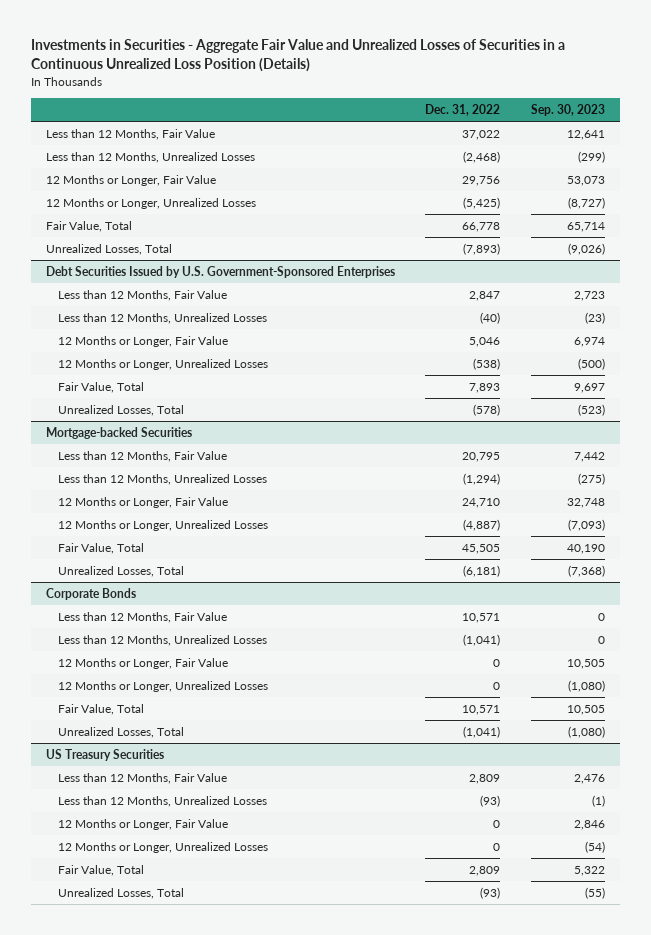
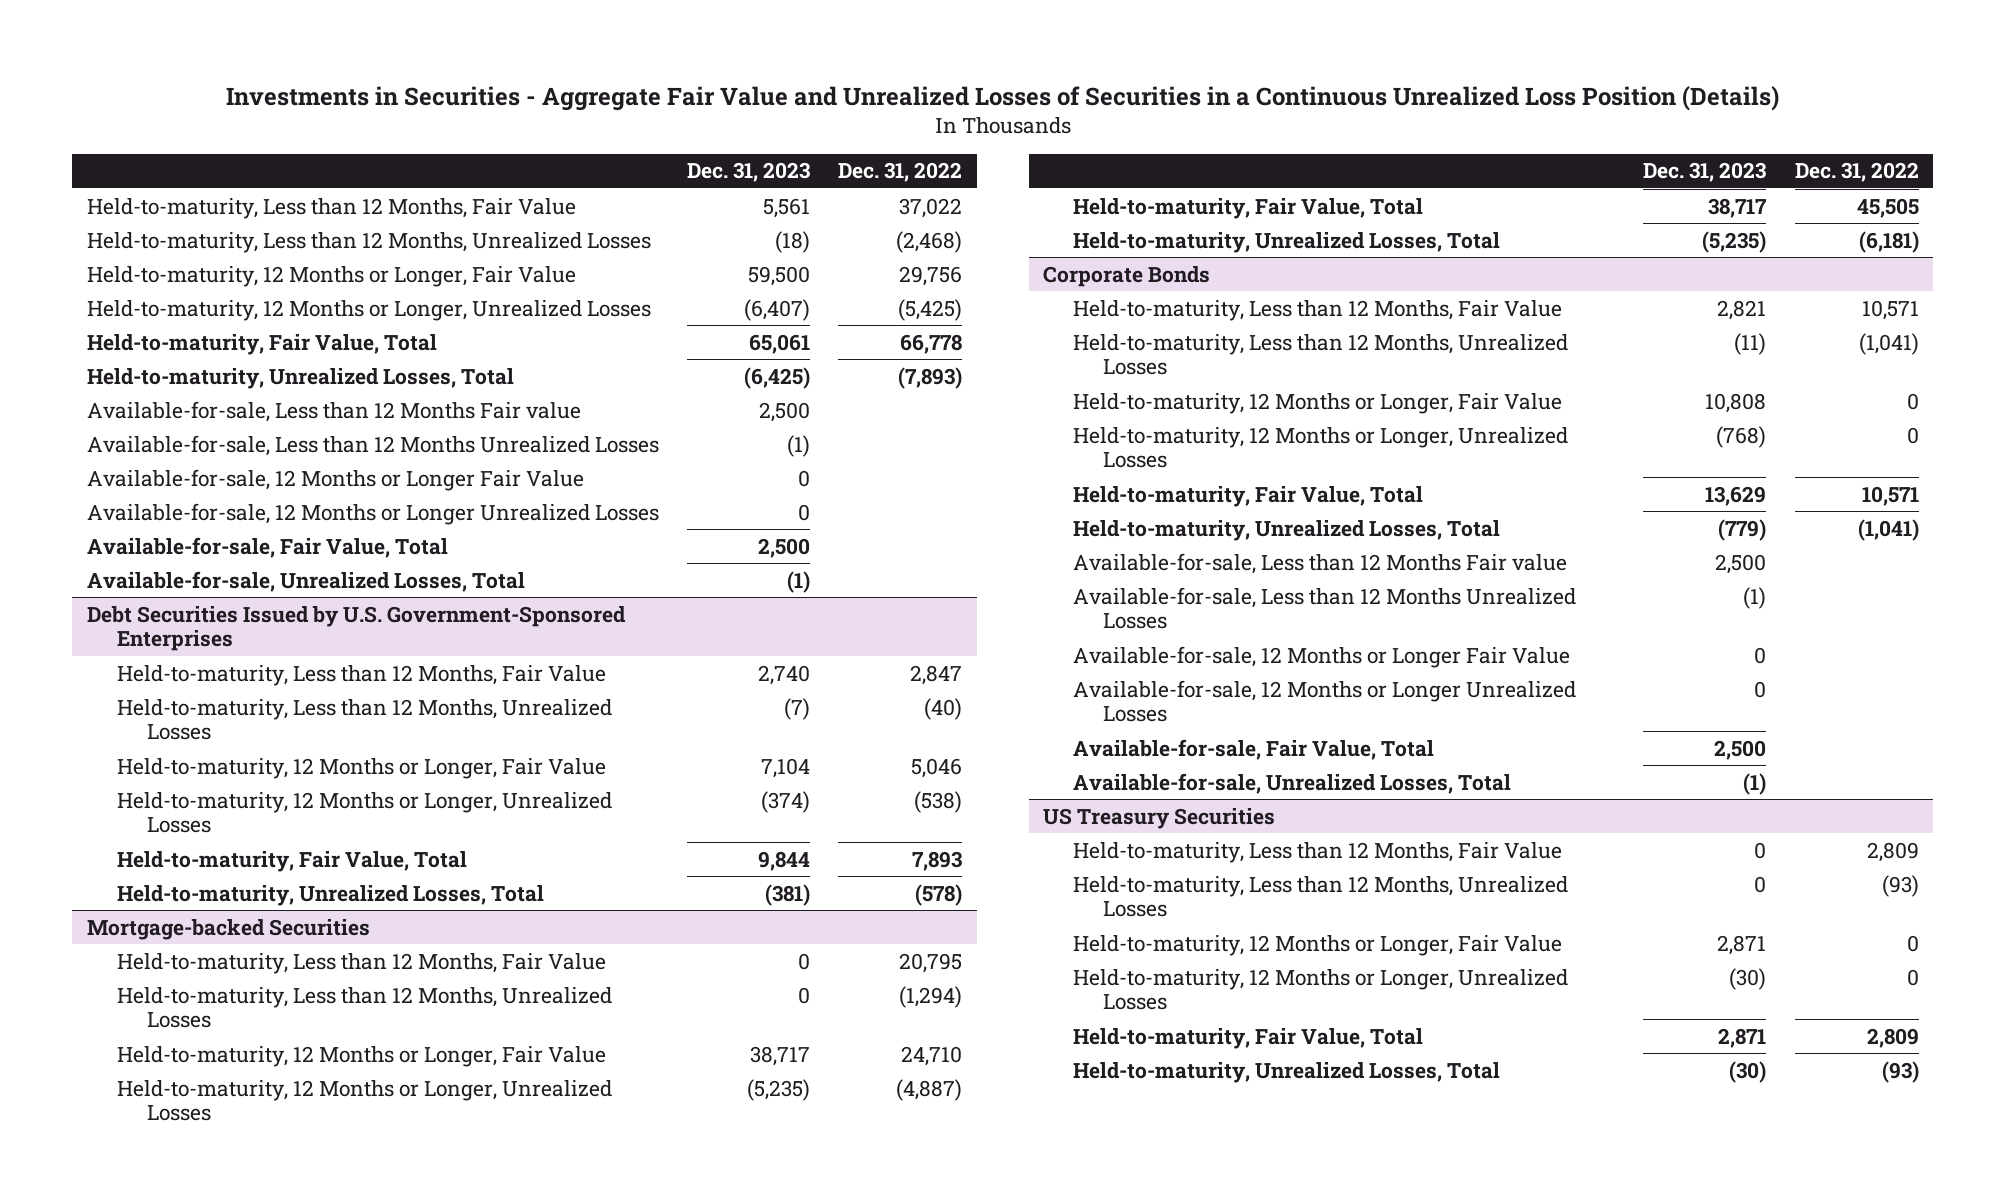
- | Dec. 31, 2022 | Sep. 30, 2023
+ | Dec. 31, 2023 | Dec. 31, 2022
- Less than 12 Months, Fair Value | 37,022 | 12,641
- Less than 12 Months, Unrealized Losses | (2,468) | (299)
- 12 Months or Longer, Fair Value | 29,756 | 53,073
- 12 Months or Longer, Unrealized Losses | (5,425) | (8,727)
- Fair Value, Total | 66,778 | 65,714
- Unrealized Losses, Total | (7,893) | (9,026)
+ Held-to-maturity, Less than 12 Months, Fair Value | 5,561 | 37,022
+ Held-to-maturity, Less than 12 Months, Unrealized Losses | (18) | (2,468)
+ Held-to-maturity, 12 Months or Longer, Fair Value | 59,500 | 29,756
+ Held-to-maturity, 12 Months or Longer, Unrealized Losses | (6,407) | (5,425)
+ Held-to-maturity, Fair Value, Total | 65,061 | 66,778
+ Held-to-maturity, Unrealized Losses, Total | (6,425) | (7,893)
+ Available-for-sale, Less than 12 Months Fair value | 2,500 |
+ Available-for-sale, Less than 12 Months Unrealized Losses | (1) |
+ Available-for-sale, 12 Months or Longer Fair Value | 0 |
+ Available-for-sale, 12 Months or Longer Unrealized Losses | 0 |
+ Available-for-sale, Fair Value, Total | 2,500 |
+ Available-for-sale, Unrealized Losses, Total | (1) |
@ Debt Securities Issued by U.S. Government-Sponsored Enterprises
- Less than 12 Months, Fair Value | 2,847 | 2,723
- Less than 12 Months, Unrealized Losses | (40) | (23)
- 12 Months or Longer, Fair Value | 5,046 | 6,974
- 12 Months or Longer, Unrealized Losses | (538) | (500)
- Fair Value, Total | 7,893 | 9,697
- Unrealized Losses, Total | (578) | (523)
+ Held-to-maturity, Less than 12 Months, Fair Value | 2,740 | 2,847
+ Held-to-maturity, Less than 12 Months, Unrealized Losses | (7) | (40)
+ Held-to-maturity, 12 Months or Longer, Fair Value | 7,104 | 5,046
+ Held-to-maturity, 12 Months or Longer, Unrealized Losses | (374) | (538)
+ Held-to-maturity, Fair Value, Total | 9,844 | 7,893
+ Held-to-maturity, Unrealized Losses, Total | (381) | (578)
@ Mortgage-backed Securities
- Less than 12 Months, Fair Value | 20,795 | 7,442
- Less than 12 Months, Unrealized Losses | (1,294) | (275)
- 12 Months or Longer, Fair Value | 24,710 | 32,748
- 12 Months or Longer, Unrealized Losses | (4,887) | (7,093)
- Fair Value, Total | 45,505 | 40,190
- Unrealized Losses, Total | (6,181) | (7,368)
+ Held-to-maturity, Less than 12 Months, Fair Value | 0 | 20,795
+ Held-to-maturity, Less than 12 Months, Unrealized Losses | 0 | (1,294)
+ Held-to-maturity, 12 Months or Longer, Fair Value | 38,717 | 24,710
+ Held-to-maturity, 12 Months or Longer, Unrealized Losses | (5,235) | (4,887)
+ Held-to-maturity, Fair Value, Total | 38,717 | 45,505
+ Held-to-maturity, Unrealized Losses, Total | (5,235) | (6,181)
@ Corporate Bonds
- Less than 12 Months, Fair Value | 10,571 | 0
- Less than 12 Months, Unrealized Losses | (1,041) | 0
- 12 Months or Longer, Fair Value | 0 | 10,505
- 12 Months or Longer, Unrealized Losses | 0 | (1,080)
- Fair Value, Total | 10,571 | 10,505
- Unrealized Losses, Total | (1,041) | (1,080)
+ Held-to-maturity, Less than 12 Months, Fair Value | 2,821 | 10,571
+ Held-to-maturity, Less than 12 Months, Unrealized Losses | (11) | (1,041)
+ Held-to-maturity, 12 Months or Longer, Fair Value | 10,808 | 0
+ Held-to-maturity, 12 Months or Longer, Unrealized Losses | (768) | 0
+ Held-to-maturity, Fair Value, Total | 13,629 | 10,571
+ Held-to-maturity, Unrealized Losses, Total | (779) | (1,041)
+ Available-for-sale, Less than 12 Months Fair value | 2,500 |
+ Available-for-sale, Less than 12 Months Unrealized Losses | (1) |
+ Available-for-sale, 12 Months or Longer Fair Value | 0 |
+ Available-for-sale, 12 Months or Longer Unrealized Losses | 0 |
+ Available-for-sale, Fair Value, Total | 2,500 |
+ Available-for-sale, Unrealized Losses, Total | (1) |
@ US Treasury Securities
- Less than 12 Months, Fair Value | 2,809 | 2,476
- Less than 12 Months, Unrealized Losses | (93) | (1)
- 12 Months or Longer, Fair Value | 0 | 2,846
- 12 Months or Longer, Unrealized Losses | 0 | (54)
- Fair Value, Total | 2,809 | 5,322
- Unrealized Losses, Total | (93) | (55)
+ Held-to-maturity, Less than 12 Months, Fair Value | 0 | 2,809
+ Held-to-maturity, Less than 12 Months, Unrealized Losses | 0 | (93)
+ Held-to-maturity, 12 Months or Longer, Fair Value | 2,871 | 0
+ Held-to-maturity, 12 Months or Longer, Unrealized Losses | (30) | 0
+ Held-to-maturity, Fair Value, Total | 2,871 | 2,809
+ Held-to-maturity, Unrealized Losses, Total | (30) | (93)

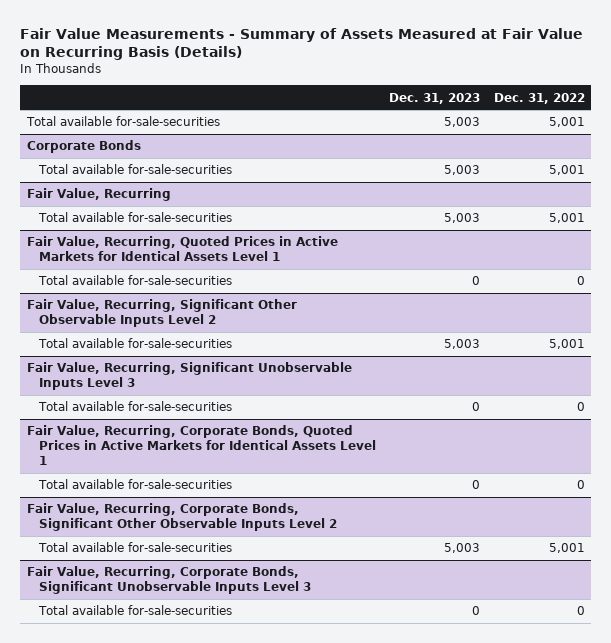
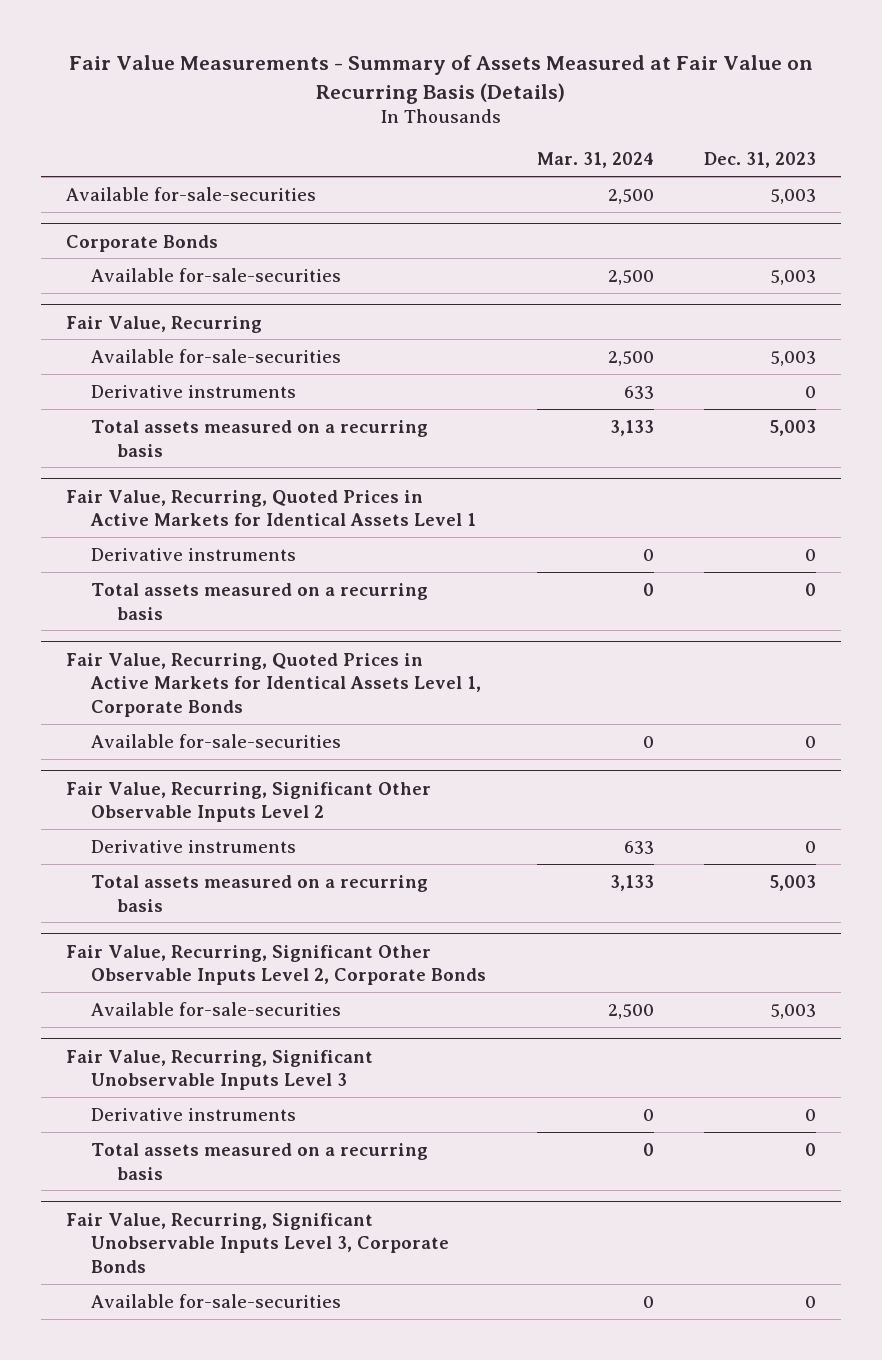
- | Dec. 31, 2023 | Dec. 31, 2022
+ | Mar. 31, 2024 | Dec. 31, 2023
- Total available for-sale-securities | 5,003 | 5,001
+ Available for-sale-securities | 2,500 | 5,003
@ Corporate Bonds
- Total available for-sale-securities | 5,003 | 5,001
+ Available for-sale-securities | 2,500 | 5,003
@ Fair Value, Recurring
- Total available for-sale-securities | 5,003 | 5,001
+ Available for-sale-securities | 2,500 | 5,003
+ Derivative instruments | 633 | 0
+ Total assets measured on a recurring basis | 3,133 | 5,003
@ Fair Value, Recurring, Quoted Prices in Active Markets for Identical Assets Level 1
- Total available for-sale-securities | 0 | 0
+ Derivative instruments | 0 | 0
+ Total assets measured on a recurring basis | 0 | 0
+ Fair Value, Recurring, Quoted Prices in Active Markets for Identical Assets Level 1, Corporate Bonds
+ Available for-sale-securities | 0 | 0
@ Fair Value, Recurring, Significant Other Observable Inputs Level 2
- Total available for-sale-securities | 5,003 | 5,001
+ Derivative instruments | 633 | 0
+ Total assets measured on a recurring basis | 3,133 | 5,003
+ Fair Value, Recurring, Significant Other Observable Inputs Level 2, Corporate Bonds
+ Available for-sale-securities | 2,500 | 5,003
@ Fair Value, Recurring, Significant Unobservable Inputs Level 3
- Total available for-sale-securities | 0 | 0
- Fair Value, Recurring, Corporate Bonds, Quoted Prices in Active Markets for Identical Assets Level 1
- Total available for-sale-securities | 0 | 0
- Fair Value, Recurring, Corporate Bonds, Significant Other Observable Inputs Level 2
- Total available for-sale-securities | 5,003 | 5,001
- Fair Value, Recurring, Corporate Bonds, Significant Unobservable Inputs Level 3
- Total available for-sale-securities | 0 | 0
@ Fair Value, Recurring, Significant Unobservable Inputs Level 3
+ Derivative instruments | 0 | 0
+ Total assets measured on a recurring basis | 0 | 0
+ Fair Value, Recurring, Significant Unobservable Inputs Level 3, Corporate Bonds
+ Available for-sale-securities | 0 | 0

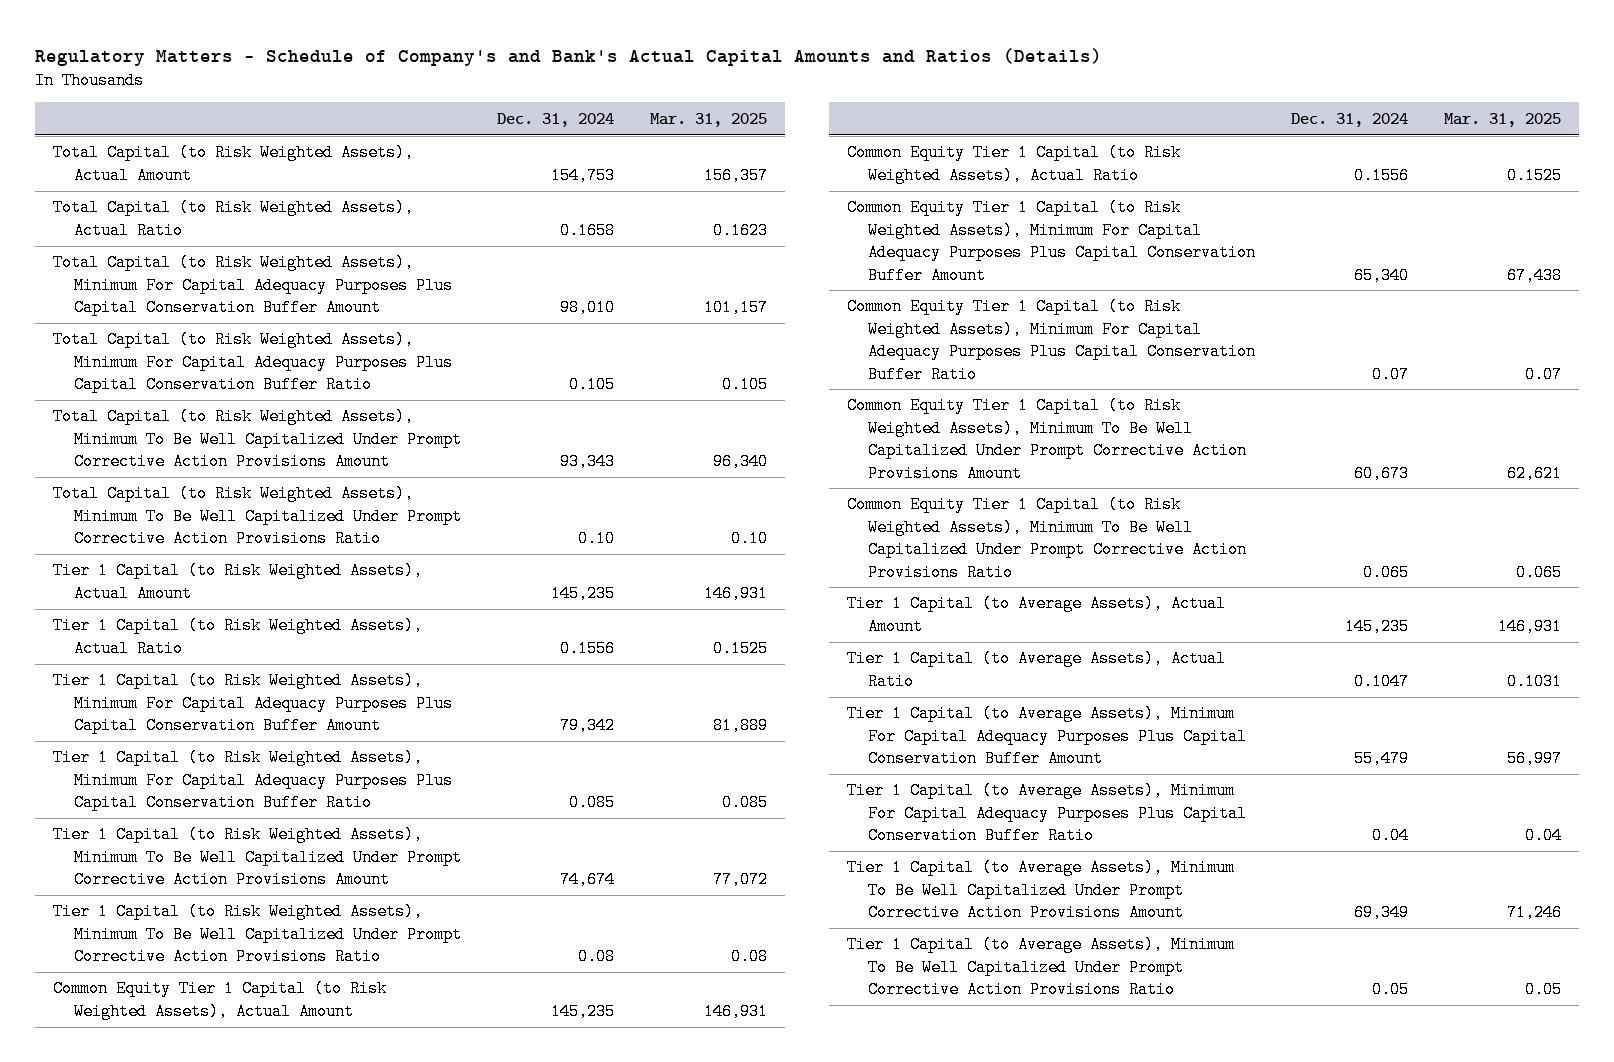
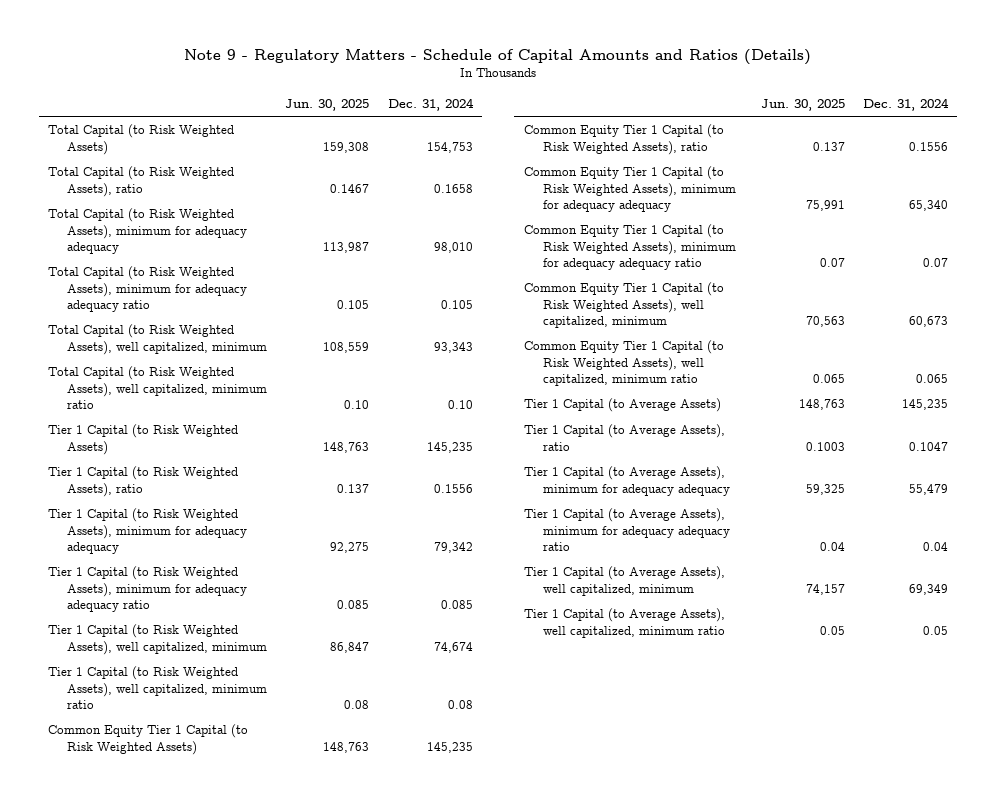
- Regulatory Matters - Schedule of Company's and Bank's Actual Capital Amounts and Ratios (Details)
+ Note 9 - Regulatory Matters - Schedule of Capital Amounts and Ratios (Details)
- | Dec. 31, 2024 | Mar. 31, 2025
+ | Jun. 30, 2025 | Dec. 31, 2024
- Total Capital (to Risk Weighted Assets), Actual Amount | 154,753 | 156,357
- Total Capital (to Risk Weighted Assets), Actual Ratio | 0.1658 | 0.1623
- Total Capital (to Risk Weighted Assets), Minimum For Capital Adequacy Purposes Plus Capital Conservation Buffer Amount | 98,010 | 101,157
- Total Capital (to Risk Weighted Assets), Minimum For Capital Adequacy Purposes Plus Capital Conservation Buffer Ratio | 0.105 | 0.105
- Total Capital (to Risk Weighted Assets), Minimum To Be Well Capitalized Under Prompt Corrective Action Provisions Amount | 93,343 | 96,340
- Total Capital (to Risk Weighted Assets), Minimum To Be Well Capitalized Under Prompt Corrective Action Provisions Ratio | 0.10 | 0.10
- Tier 1 Capital (to Risk Weighted Assets), Actual Amount | 145,235 | 146,931
- Tier 1 Capital (to Risk Weighted Assets), Actual Ratio | 0.1556 | 0.1525
- Tier 1 Capital (to Risk Weighted Assets), Minimum For Capital Adequacy Purposes Plus Capital Conservation Buffer Amount | 79,342 | 81,889
- Tier 1 Capital (to Risk Weighted Assets), Minimum For Capital Adequacy Purposes Plus Capital Conservation Buffer Ratio | 0.085 | 0.085
- Tier 1 Capital (to Risk Weighted Assets), Minimum To Be Well Capitalized Under Prompt Corrective Action Provisions Amount | 74,674 | 77,072
- Tier 1 Capital (to Risk Weighted Assets), Minimum To Be Well Capitalized Under Prompt Corrective Action Provisions Ratio | 0.08 | 0.08
- Common Equity Tier 1 Capital (to Risk Weighted Assets), Actual Amount | 145,235 | 146,931
- Common Equity Tier 1 Capital (to Risk Weighted Assets), Actual Ratio | 0.1556 | 0.1525
- Common Equity Tier 1 Capital (to Risk Weighted Assets), Minimum For Capital Adequacy Purposes Plus Capital Conservation Buffer Amount | 65,340 | 67,438
- Common Equity Tier 1 Capital (to Risk Weighted Assets), Minimum For Capital Adequacy Purposes Plus Capital Conservation Buffer Ratio | 0.07 | 0.07
- Common Equity Tier 1 Capital (to Risk Weighted Assets), Minimum To Be Well Capitalized Under Prompt Corrective Action Provisions Amount | 60,673 | 62,621
- Common Equity Tier 1 Capital (to Risk Weighted Assets), Minimum To Be Well Capitalized Under Prompt Corrective Action Provisions Ratio | 0.065 | 0.065
- Tier 1 Capital (to Average Assets), Actual Amount | 145,235 | 146,931
- Tier 1 Capital (to Average Assets), Actual Ratio | 0.1047 | 0.1031
- Tier 1 Capital (to Average Assets), Minimum For Capital Adequacy Purposes Plus Capital Conservation Buffer Amount | 55,479 | 56,997
- Tier 1 Capital (to Average Assets), Minimum For Capital Adequacy Purposes Plus Capital Conservation Buffer Ratio | 0.04 | 0.04
- Tier 1 Capital (to Average Assets), Minimum To Be Well Capitalized Under Prompt Corrective Action Provisions Amount | 69,349 | 71,246
- Tier 1 Capital (to Average Assets), Minimum To Be Well Capitalized Under Prompt Corrective Action Provisions Ratio | 0.05 | 0.05
+ Total Capital (to Risk Weighted Assets) | 159,308 | 154,753
+ Total Capital (to Risk Weighted Assets), ratio | 0.1467 | 0.1658
+ Total Capital (to Risk Weighted Assets), minimum for adequacy adequacy | 113,987 | 98,010
+ Total Capital (to Risk Weighted Assets), minimum for adequacy adequacy ratio | 0.105 | 0.105
+ Total Capital (to Risk Weighted Assets), well capitalized, minimum | 108,559 | 93,343
+ Total Capital (to Risk Weighted Assets), well capitalized, minimum ratio | 0.10 | 0.10
+ Tier 1 Capital (to Risk Weighted Assets) | 148,763 | 145,235
+ Tier 1 Capital (to Risk Weighted Assets), ratio | 0.137 | 0.1556
+ Tier 1 Capital (to Risk Weighted Assets), minimum for adequacy adequacy | 92,275 | 79,342
+ Tier 1 Capital (to Risk Weighted Assets), minimum for adequacy adequacy ratio | 0.085 | 0.085
+ Tier 1 Capital (to Risk Weighted Assets), well capitalized, minimum | 86,847 | 74,674
+ Tier 1 Capital (to Risk Weighted Assets), well capitalized, minimum ratio | 0.08 | 0.08
+ Common Equity Tier 1 Capital (to Risk Weighted Assets) | 148,763 | 145,235
+ Common Equity Tier 1 Capital (to Risk Weighted Assets), ratio | 0.137 | 0.1556
+ Common Equity Tier 1 Capital (to Risk Weighted Assets), minimum for adequacy adequacy | 75,991 | 65,340
+ Common Equity Tier 1 Capital (to Risk Weighted Assets), minimum for adequacy adequacy ratio | 0.07 | 0.07
+ Common Equity Tier 1 Capital (to Risk Weighted Assets), well capitalized, minimum | 70,563 | 60,673
+ Common Equity Tier 1 Capital (to Risk Weighted Assets), well capitalized, minimum ratio | 0.065 | 0.065
+ Tier 1 Capital (to Average Assets) | 148,763 | 145,235
+ Tier 1 Capital (to Average Assets), ratio | 0.1003 | 0.1047
+ Tier 1 Capital (to Average Assets), minimum for adequacy adequacy | 59,325 | 55,479
+ Tier 1 Capital (to Average Assets), minimum for adequacy adequacy ratio | 0.04 | 0.04
+ Tier 1 Capital (to Average Assets), well capitalized, minimum | 74,157 | 69,349
+ Tier 1 Capital (to Average Assets), well capitalized, minimum ratio | 0.05 | 0.05

